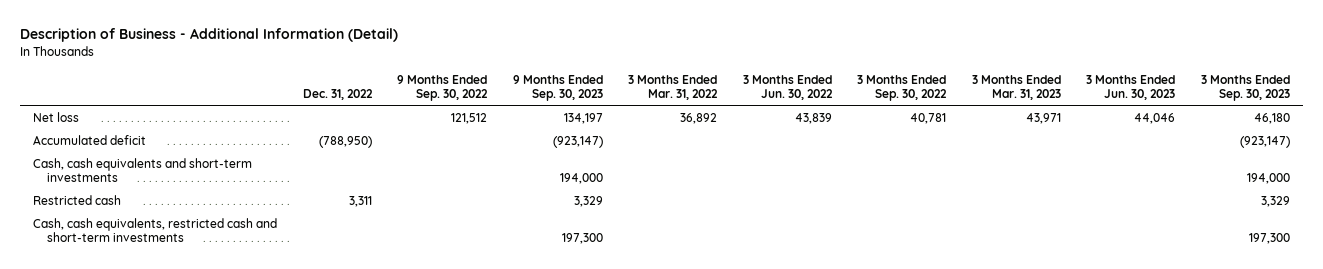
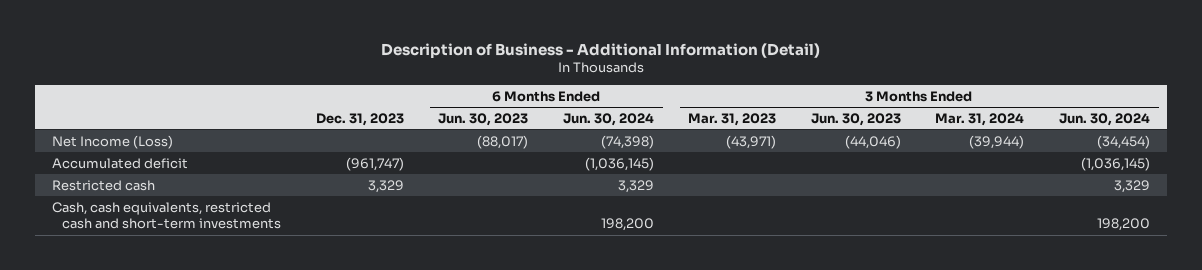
- | Dec. 31, 2022 | 9 Months Ended Sep. 30, 2022 | 9 Months Ended Sep. 30, 2023 | 3 Months Ended Mar. 31, 2022 | 3 Months Ended Jun. 30, 2022 | 3 Months Ended Sep. 30, 2022 | 3 Months Ended Mar. 31, 2023 | 3 Months Ended Jun. 30, 2023 | 3 Months Ended Sep. 30, 2023
+ | Dec. 31, 2023 | 6 Months Ended Jun. 30, 2023 | 6 Months Ended Jun. 30, 2024 | 3 Months Ended Mar. 31, 2023 | 3 Months Ended Jun. 30, 2023 | 3 Months Ended Mar. 31, 2024 | 3 Months Ended Jun. 30, 2024
- Net loss | | 121,512 | 134,197 | 36,892 | 43,839 | 40,781 | 43,971 | 44,046 | 46,180
+ Net Income (Loss) | | (88,017) | (74,398) | (43,971) | (44,046) | (39,944) | (34,454)
- Cash, cash equivalents and short-term investments | | | 194,000 | | | | | | 194,000

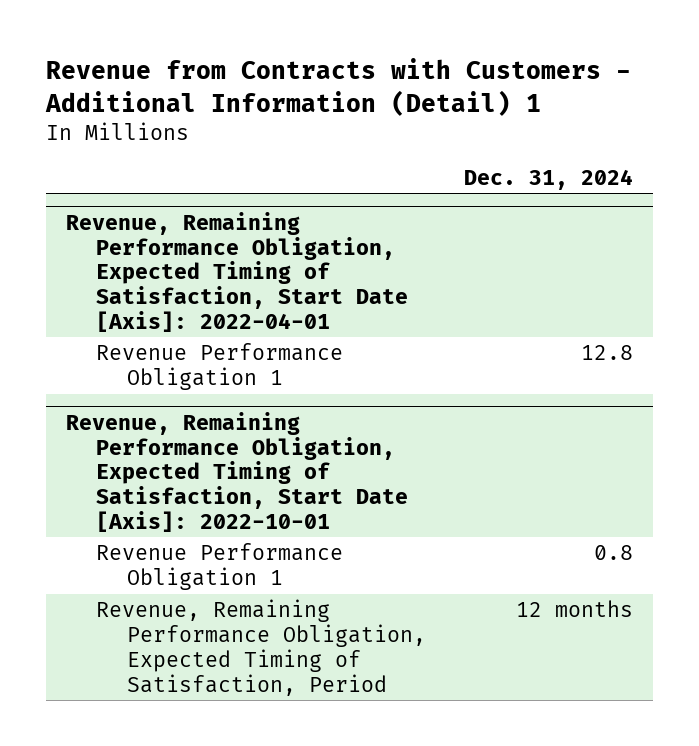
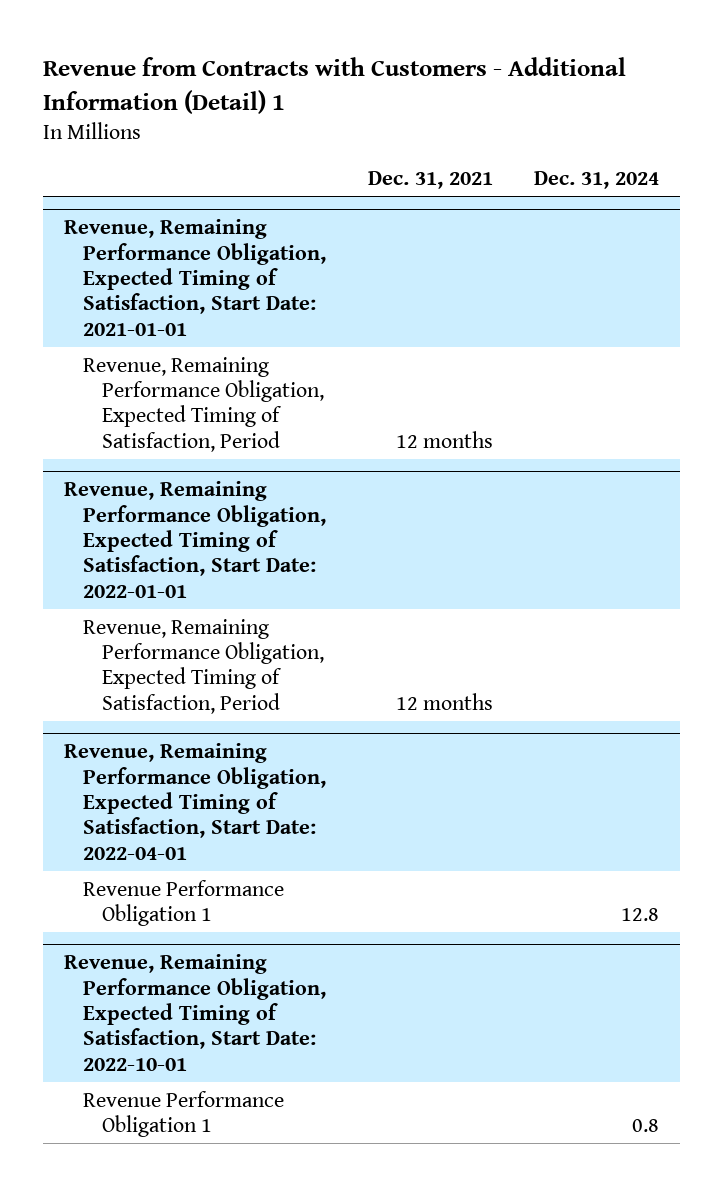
- | Dec. 31, 2024
+ | Dec. 31, 2021 | Dec. 31, 2024
- Revenue, Remaining Performance Obligation, Expected Timing of Satisfaction, Start Date [Axis]: 2022-04-01
+ Revenue, Remaining Performance Obligation, Expected Timing of Satisfaction, Start Date: 2021-01-01
+ Revenue, Remaining Performance Obligation, Expected Timing of Satisfaction, Period | 12 months |
+ Revenue, Remaining Performance Obligation, Expected Timing of Satisfaction, Start Date: 2022-01-01
+ Revenue, Remaining Performance Obligation, Expected Timing of Satisfaction, Period | 12 months |
+ Revenue, Remaining Performance Obligation, Expected Timing of Satisfaction, Start Date: 2022-04-01
- Revenue, Remaining Performance Obligation, Expected Timing of Satisfaction, Start Date [Axis]: 2022-10-01
+ Revenue, Remaining Performance Obligation, Expected Timing of Satisfaction, Start Date: 2022-10-01
- Revenue, Remaining Performance Obligation, Expected Timing of Satisfaction, Period | 12 months

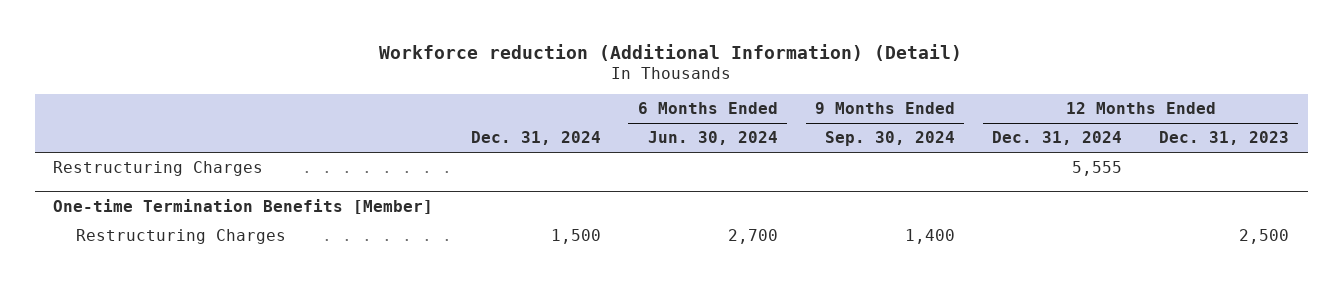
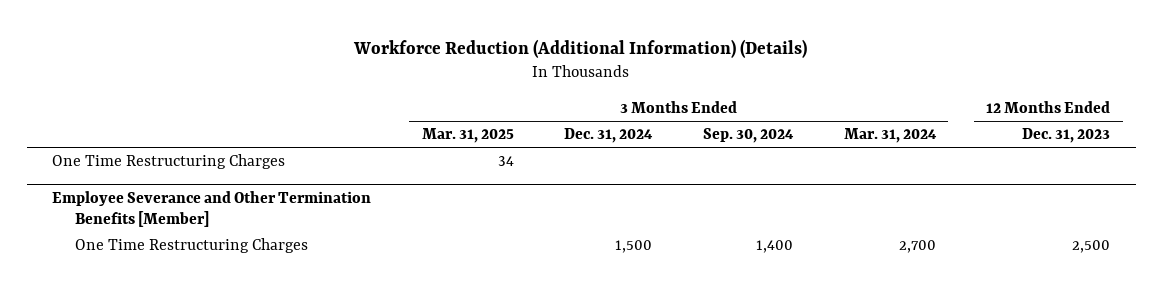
- Workforce reduction (Additional Information) (Detail)
+ Workforce Reduction (Additional Information) (Details)
- | Dec. 31, 2024 | 6 Months Ended Jun. 30, 2024 | 9 Months Ended Sep. 30, 2024 | 12 Months Ended Dec. 31, 2024 | 12 Months Ended Dec. 31, 2023
+ | 3 Months Ended Mar. 31, 2025 | 3 Months Ended Dec. 31, 2024 | 3 Months Ended Sep. 30, 2024 | 3 Months Ended Mar. 31, 2024 | 12 Months Ended Dec. 31, 2023
- Restructuring Charges | | | | 5,555 |
- One-time Termination Benefits [Member]
- Restructuring Charges | 1,500 | 2,700 | 1,400 | | 2,500
+ One Time Restructuring Charges | 34 | | | |
+ Employee Severance and Other Termination Benefits [Member]
+ One Time Restructuring Charges | | 1,500 | 1,400 | 2,700 | 2,500

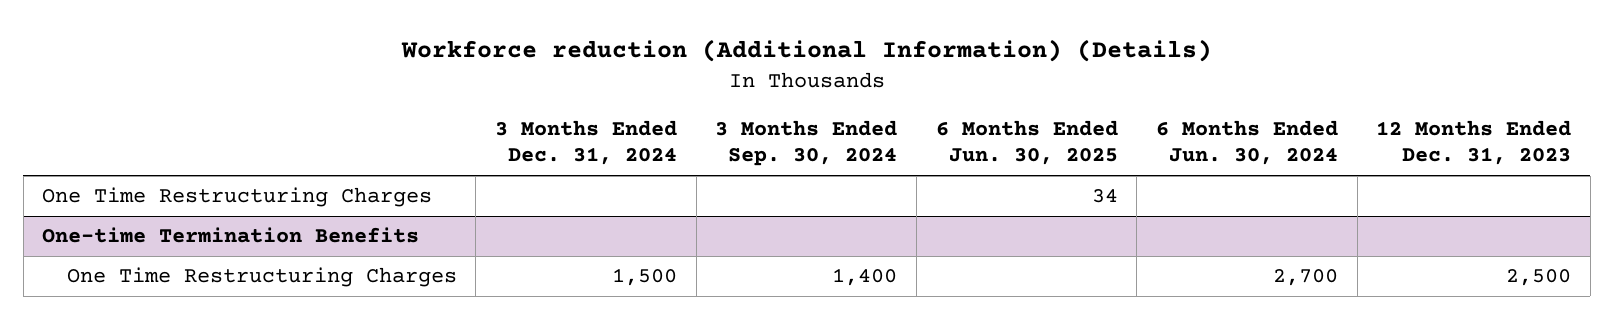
- Workforce Reduction (Additional Information) (Details)
+ Workforce reduction (Additional Information) (Details)
- | 3 Months Ended Mar. 31, 2025 | 3 Months Ended Dec. 31, 2024 | 3 Months Ended Sep. 30, 2024 | 3 Months Ended Mar. 31, 2024 | 12 Months Ended Dec. 31, 2023
+ | 3 Months Ended Dec. 31, 2024 | 3 Months Ended Sep. 30, 2024 | 6 Months Ended Jun. 30, 2025 | 6 Months Ended Jun. 30, 2024 | 12 Months Ended Dec. 31, 2023
- Employee Severance and Other Termination Benefits [Member]
+ One-time Termination Benefits

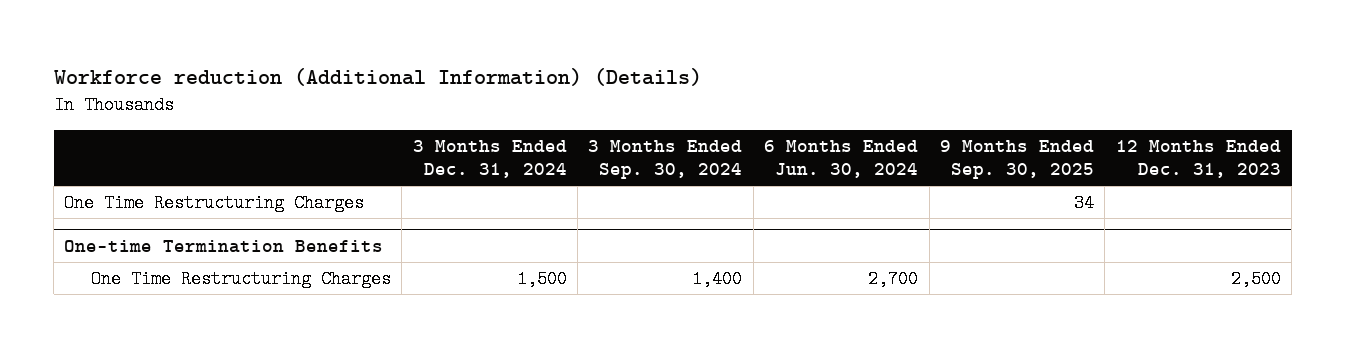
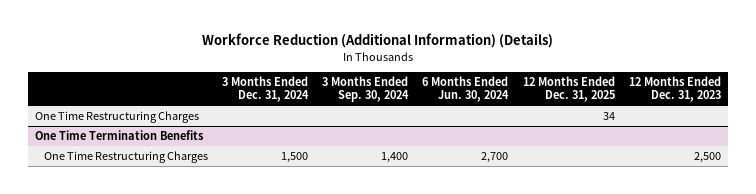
- Workforce reduction (Additional Information) (Details)
+ Workforce Reduction (Additional Information) (Details)
- | 3 Months Ended Dec. 31, 2024 | 3 Months Ended Sep. 30, 2024 | 6 Months Ended Jun. 30, 2024 | 9 Months Ended Sep. 30, 2025 | 12 Months Ended Dec. 31, 2023
+ | 3 Months Ended Dec. 31, 2024 | 3 Months Ended Sep. 30, 2024 | 6 Months Ended Jun. 30, 2024 | 12 Months Ended Dec. 31, 2025 | 12 Months Ended Dec. 31, 2023
- One-time Termination Benefits
+ One Time Termination Benefits

